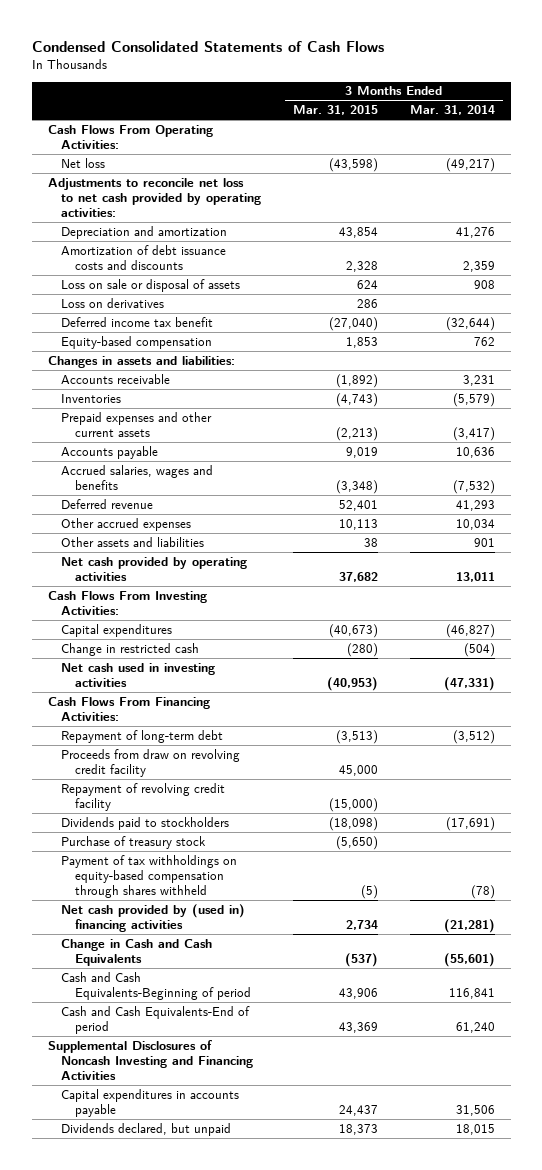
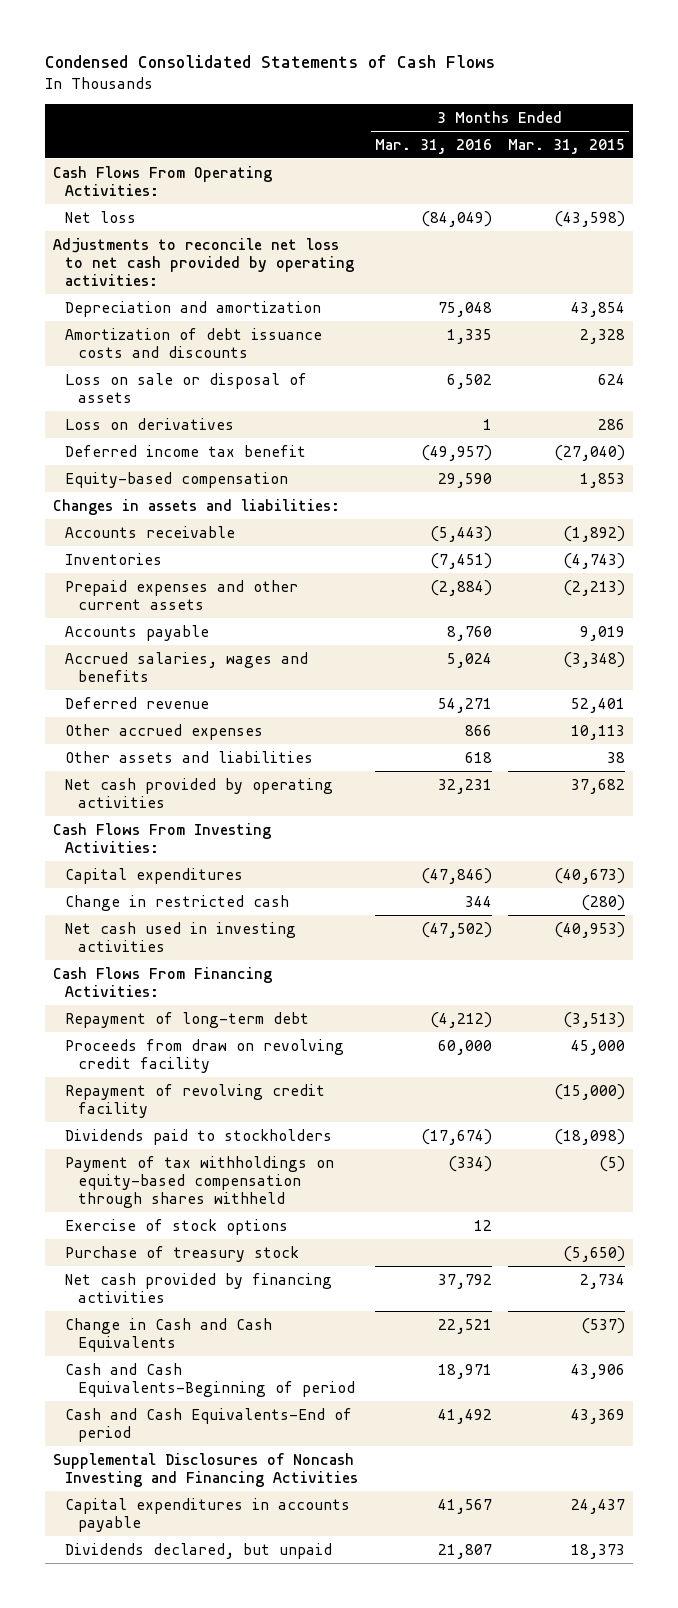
- | 3 Months Ended Mar. 31, 2015 | 3 Months Ended Mar. 31, 2014
+ | 3 Months Ended Mar. 31, 2016 | 3 Months Ended Mar. 31, 2015
- Net cash provided by (used in) financing activities | 2,734 | (21,281)
+ Exercise of stock options | 12 |
moved down: Purchase of treasury stock | | (5,650)
+ Net cash provided by financing activities | 37,792 | 2,734

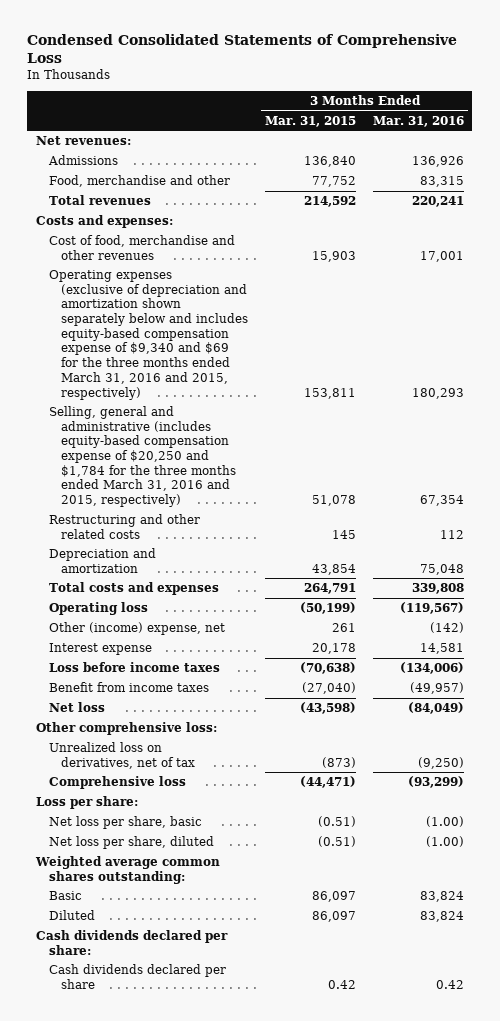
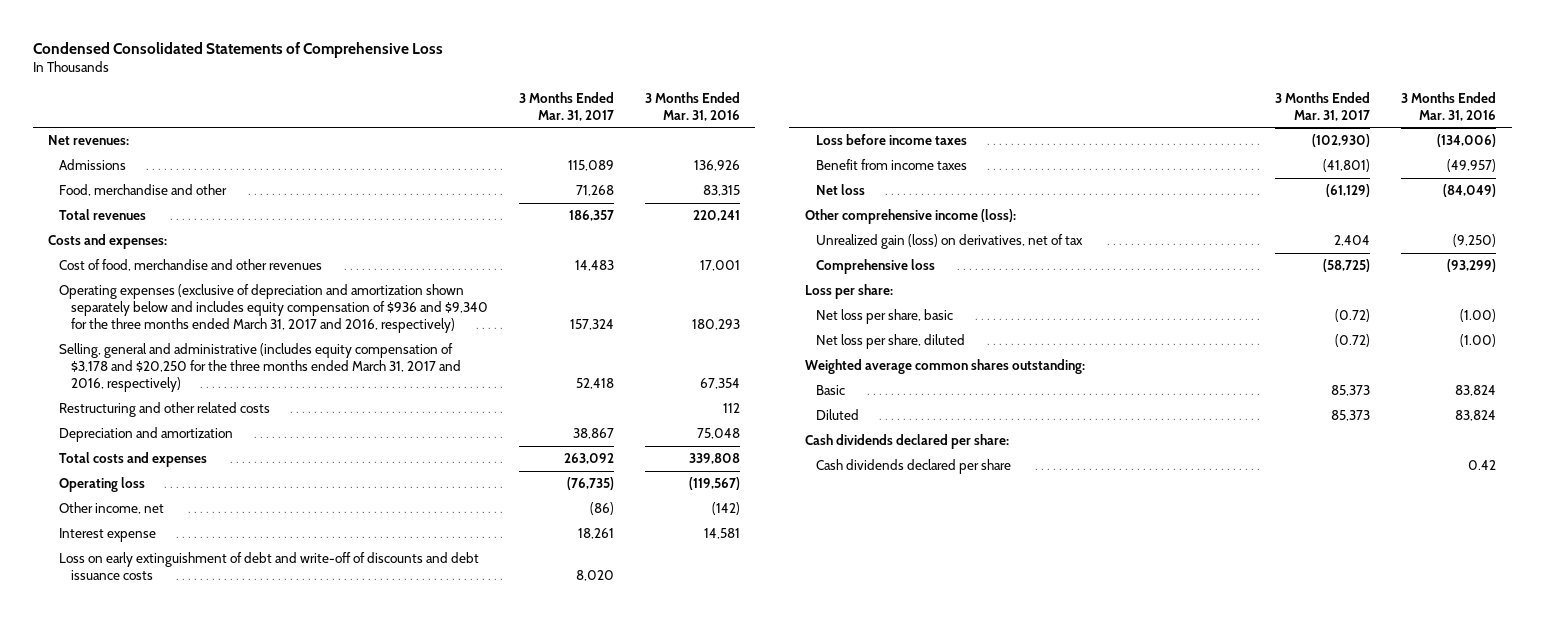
- | 3 Months Ended Mar. 31, 2015 | 3 Months Ended Mar. 31, 2016
+ | 3 Months Ended Mar. 31, 2017 | 3 Months Ended Mar. 31, 2016
- Operating expenses (exclusive of depreciation and amortization shown separately below and includes equity-based compensation expense of $9,340 and $69 for the three months ended March 31, 2016 and 2015, respectively) | 153,811 | 180,293
- Selling, general and administrative (includes equity-based compensation expense of $20,250 and $1,784 for the three months ended March 31, 2016 and 2015, respectively) | 51,078 | 67,354
+ Operating expenses (exclusive of depreciation and amortization shown separately below and includes equity compensation of $936 and $9,340 for the three months ended March 31, 2017 and 2016, respectively) | 157,324 | 180,293
+ Selling, general and administrative (includes equity compensation of $3,178 and $20,250 for the three months ended March 31, 2017 and 2016, respectively) | 52,418 | 67,354
- Other (income) expense, net | 261 | (142)
+ Other income, net | (86) | (142)
+ Loss on early extinguishment of debt and write-off of discounts and debt issuance costs | 8,020 |
- Other comprehensive loss:
- Unrealized loss on derivatives, net of tax | (873) | (9,250)
+ Other comprehensive income (loss):
+ Unrealized gain (loss) on derivatives, net of tax | 2,404 | (9,250)

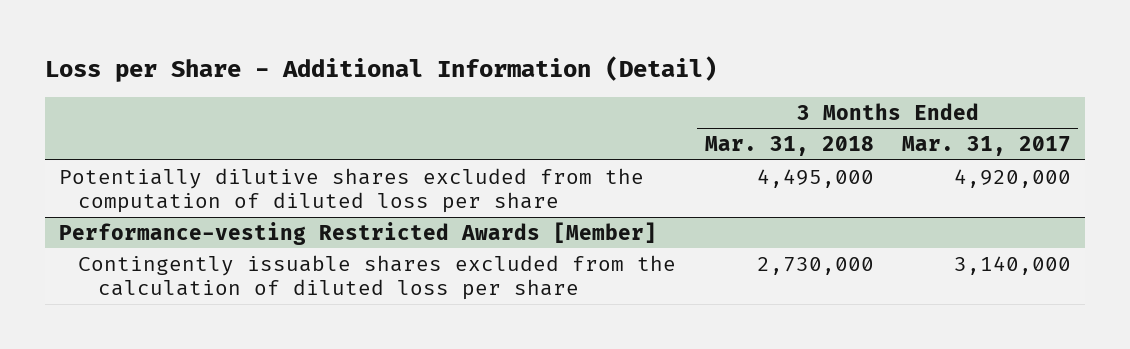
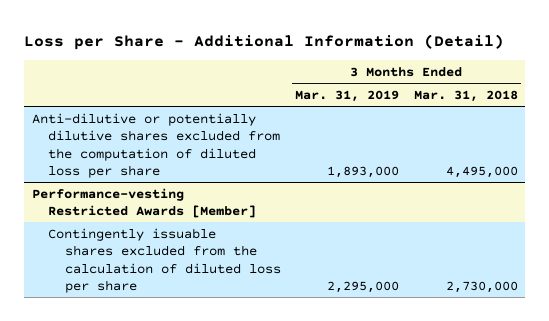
- | 3 Months Ended Mar. 31, 2018 | 3 Months Ended Mar. 31, 2017
+ | 3 Months Ended Mar. 31, 2019 | 3 Months Ended Mar. 31, 2018
- Potentially dilutive shares excluded from the computation of diluted loss per share | 4,495,000 | 4,920,000
+ Anti-dilutive or potentially dilutive shares excluded from the computation of diluted loss per share | 1,893,000 | 4,495,000

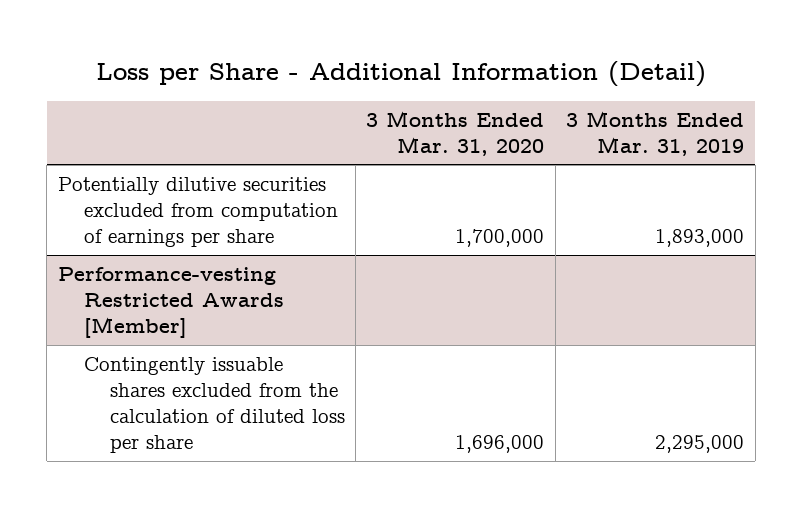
- | 3 Months Ended Mar. 31, 2019 | 3 Months Ended Mar. 31, 2018
+ | 3 Months Ended Mar. 31, 2020 | 3 Months Ended Mar. 31, 2019
- Anti-dilutive or potentially dilutive shares excluded from the computation of diluted loss per share | 1,893,000 | 4,495,000
+ Potentially dilutive securities excluded from computation of earnings per share | 1,700,000 | 1,893,000

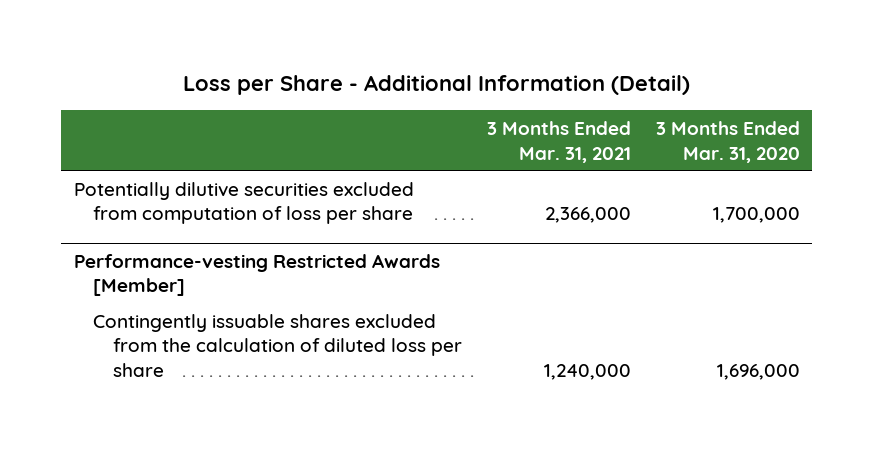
- | 3 Months Ended Mar. 31, 2020 | 3 Months Ended Mar. 31, 2019
+ | 3 Months Ended Mar. 31, 2021 | 3 Months Ended Mar. 31, 2020
- Potentially dilutive securities excluded from computation of earnings per share | 1,700,000 | 1,893,000
+ Potentially dilutive securities excluded from computation of loss per share | 2,366,000 | 1,700,000

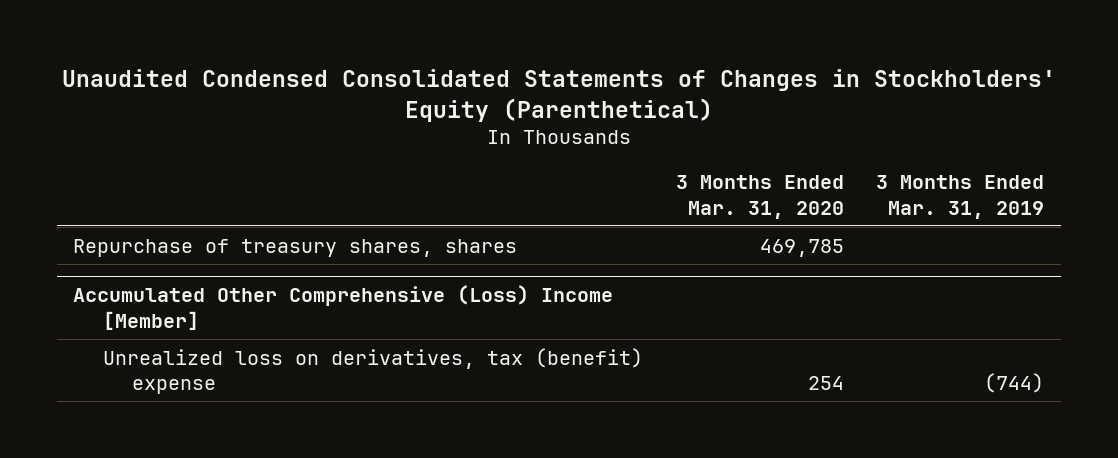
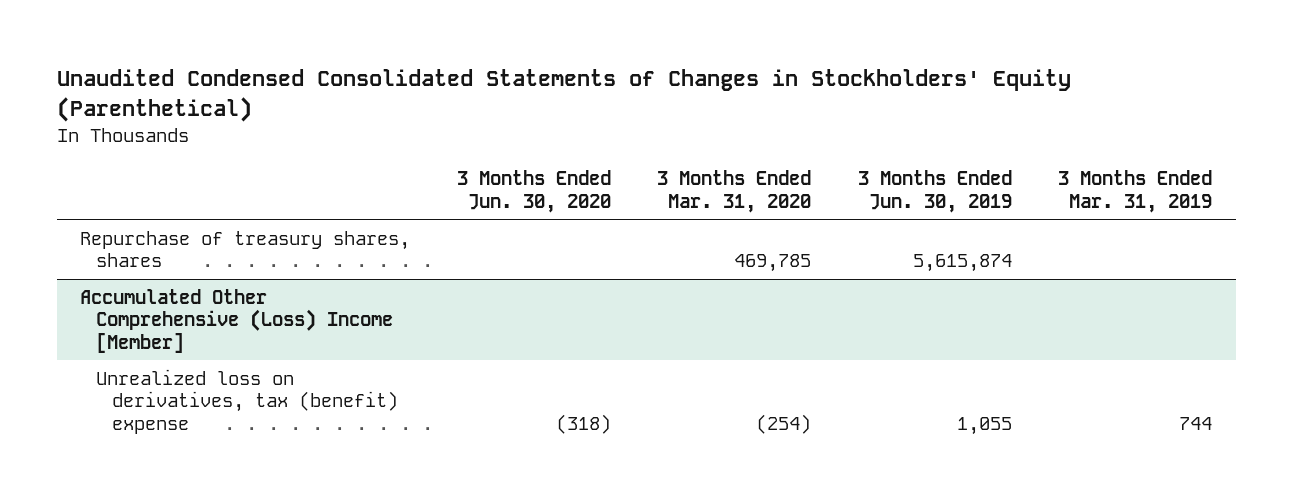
- | 3 Months Ended Mar. 31, 2020 | 3 Months Ended Mar. 31, 2019
+ | 3 Months Ended Jun. 30, 2020 | 3 Months Ended Mar. 31, 2020 | 3 Months Ended Jun. 30, 2019 | 3 Months Ended Mar. 31, 2019
@ Accumulated Other Comprehensive (Loss) Income [Member]
- Unrealized loss on derivatives, tax (benefit) expense | 254 | (744)
+ Unrealized loss on derivatives, tax (benefit) expense | (318) | (254) | 1,055 | 744

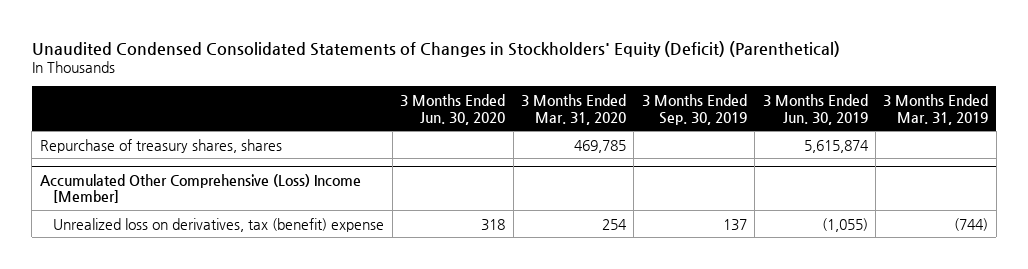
- Unaudited Condensed Consolidated Statements of Changes in Stockholders' Equity (Parenthetical)
+ Unaudited Condensed Consolidated Statements of Changes in Stockholders' Equity (Deficit) (Parenthetical)
- | 3 Months Ended Jun. 30, 2020 | 3 Months Ended Mar. 31, 2020 | 3 Months Ended Jun. 30, 2019 | 3 Months Ended Mar. 31, 2019
+ | 3 Months Ended Jun. 30, 2020 | 3 Months Ended Mar. 31, 2020 | 3 Months Ended Sep. 30, 2019 | 3 Months Ended Jun. 30, 2019 | 3 Months Ended Mar. 31, 2019
@ Accumulated Other Comprehensive (Loss) Income [Member]
- Unrealized loss on derivatives, tax (benefit) expense | (318) | (254) | 1,055 | 744
+ Unrealized loss on derivatives, tax (benefit) expense | 318 | 254 | 137 | (1,055) | (744)

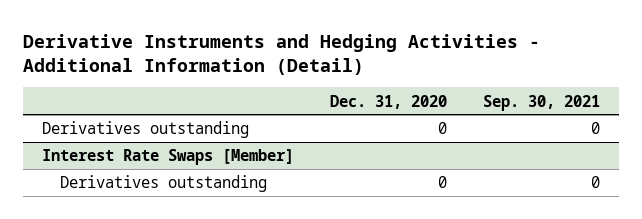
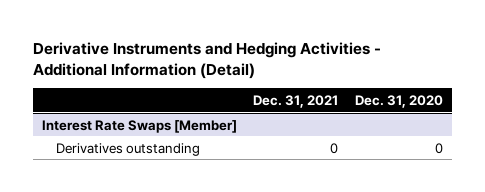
- | Dec. 31, 2020 | Sep. 30, 2021
+ | Dec. 31, 2021 | Dec. 31, 2020
- Derivatives outstanding | 0 | 0

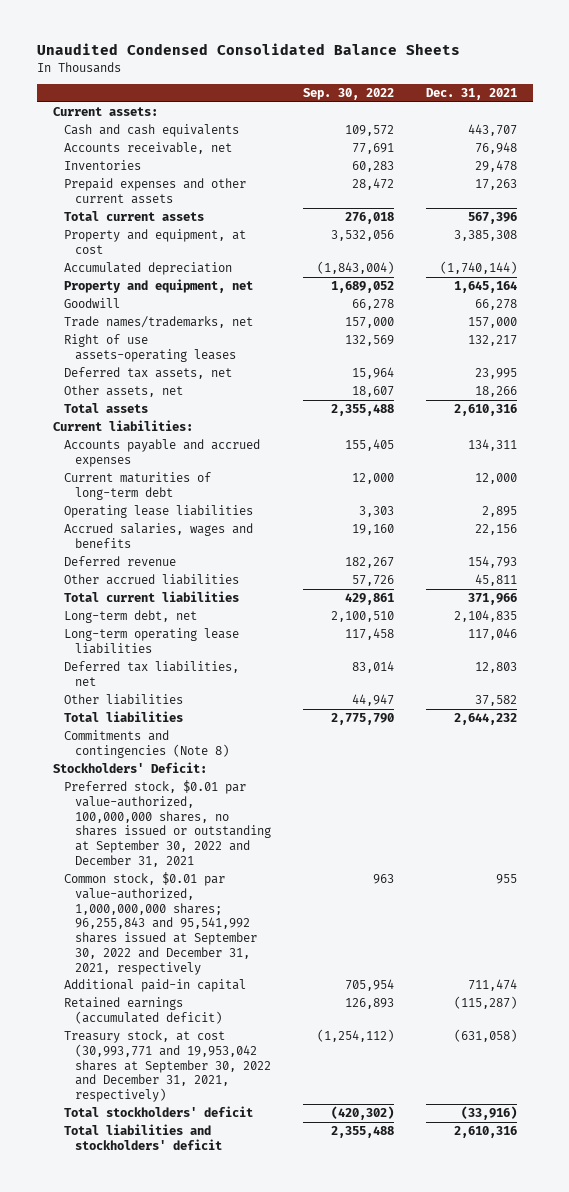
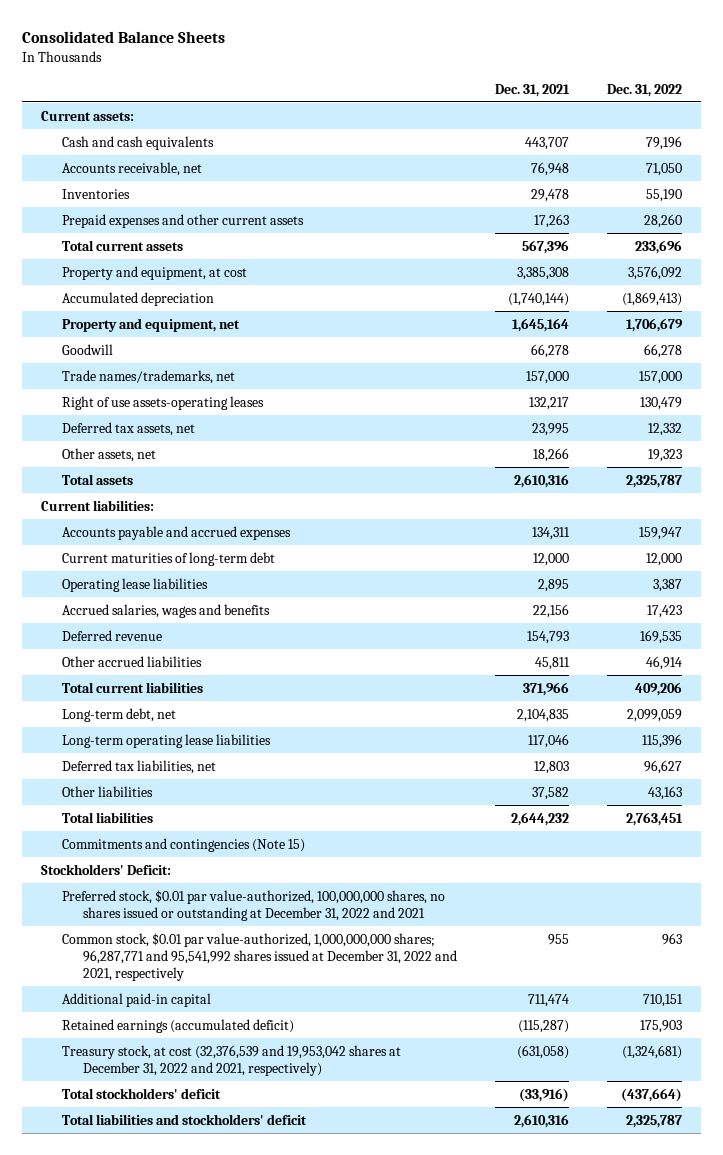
- Unaudited Condensed Consolidated Balance Sheets
+ Consolidated Balance Sheets
- | Sep. 30, 2022 | Dec. 31, 2021
+ | Dec. 31, 2021 | Dec. 31, 2022
- Commitments and contingencies (Note 8)
+ Commitments and contingencies (Note 15)
- Preferred stock, $0.01 par value-authorized, 100,000,000 shares, no shares issued or outstanding at September 30, 2022 and December 31, 2021
- Common stock, $0.01 par value-authorized, 1,000,000,000 shares; 96,255,843 and 95,541,992 shares issued at September 30, 2022 and December 31, 2021, respectively | 963 | 955
+ Preferred stock, $0.01 par value-authorized, 100,000,000 shares, no shares issued or outstanding at December 31, 2022 and 2021
+ Common stock, $0.01 par value-authorized, 1,000,000,000 shares; 96,287,771 and 95,541,992 shares issued at December 31, 2022 and 2021, respectively | 955 | 963
- Treasury stock, at cost (30,993,771 and 19,953,042 shares at September 30, 2022 and December 31, 2021, respectively) | (1,254,112) | (631,058)
+ Treasury stock, at cost (32,376,539 and 19,953,042 shares at December 31, 2022 and 2021, respectively) | (631,058) | (1,324,681)

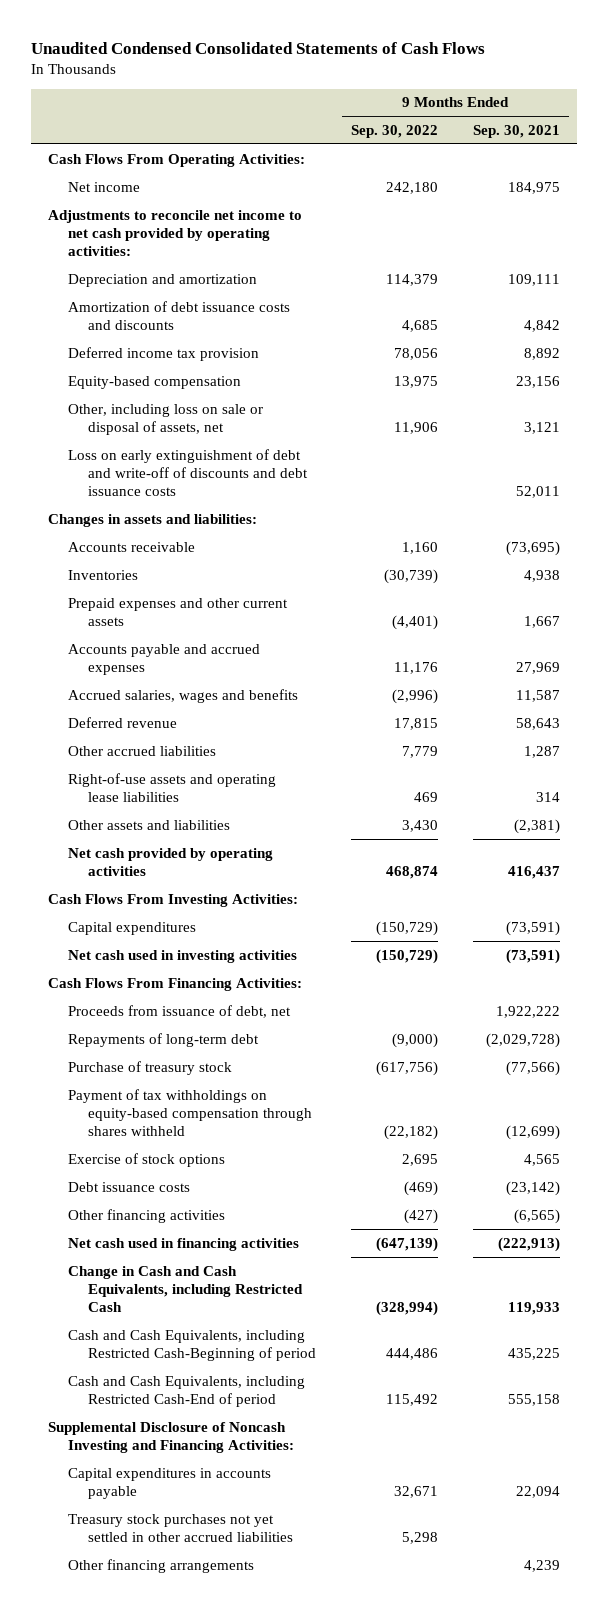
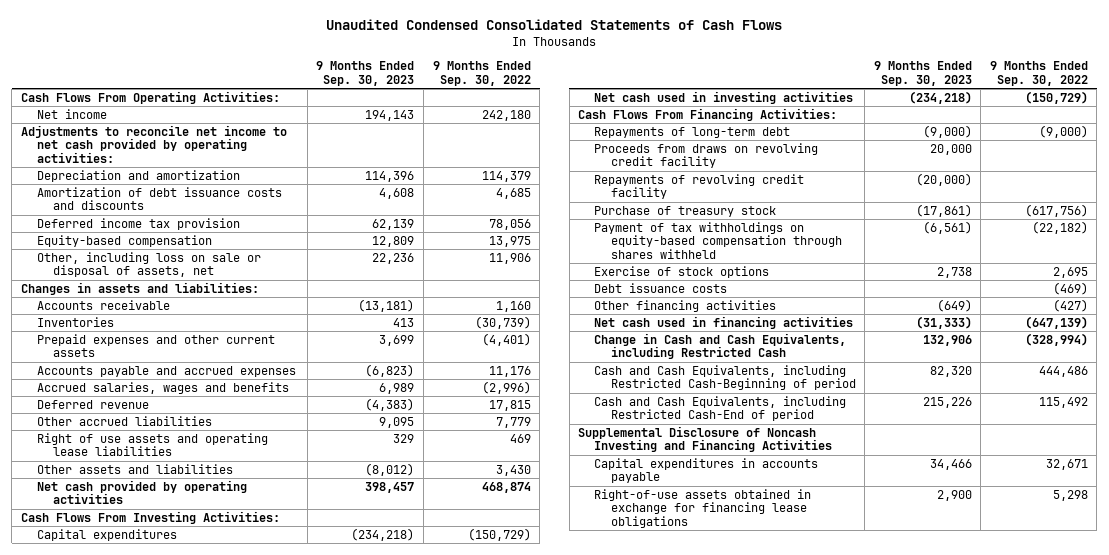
- | 9 Months Ended Sep. 30, 2022 | 9 Months Ended Sep. 30, 2021
+ | 9 Months Ended Sep. 30, 2023 | 9 Months Ended Sep. 30, 2022
- Loss on early extinguishment of debt and write-off of discounts and debt issuance costs | | 52,011
- Right-of-use assets and operating lease liabilities | 469 | 314
+ Right of use assets and operating lease liabilities | 329 | 469
- Proceeds from issuance of debt, net | | 1,922,222
+ Proceeds from draws on revolving credit facility | 20,000 |
+ Repayments of revolving credit facility | (20,000) |
- Supplemental Disclosure of Noncash Investing and Financing Activities:
+ Supplemental Disclosure of Noncash Investing and Financing Activities
- Treasury stock purchases not yet settled in other accrued liabilities | 5,298 |
- Other financing arrangements | | 4,239
+ Right-of-use assets obtained in exchange for financing lease obligations | 2,900 | 5,298

